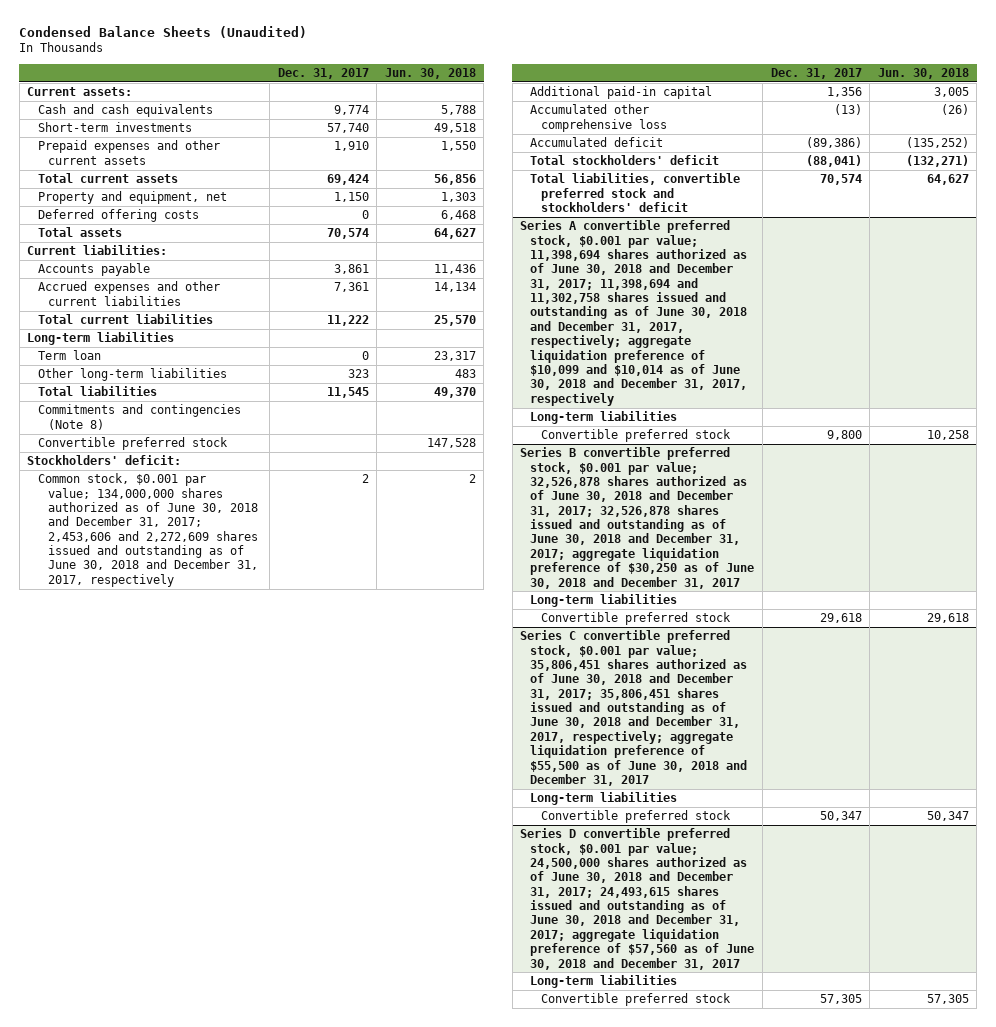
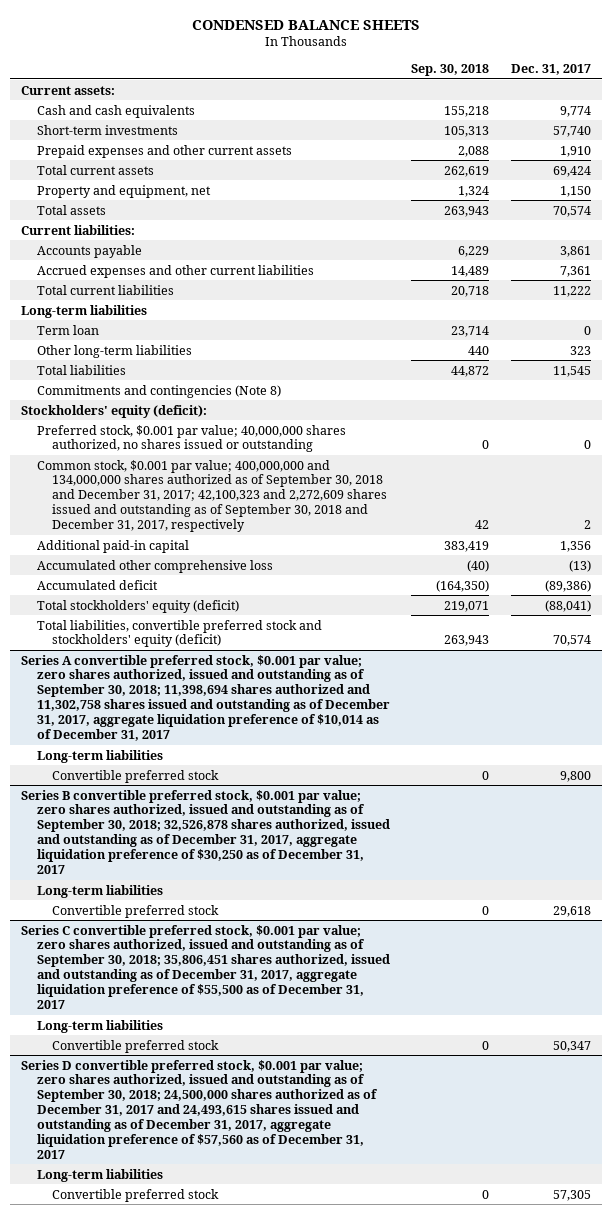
- Condensed Balance Sheets (Unaudited)
+ CONDENSED BALANCE SHEETS
- | Dec. 31, 2017 | Jun. 30, 2018
+ | Sep. 30, 2018 | Dec. 31, 2017
- Deferred offering costs | 0 | 6,468
- Convertible preferred stock | | 147,528
- Stockholders' deficit:
- Common stock, $0.001 par value; 134,000,000 shares authorized as of June 30, 2018 and December 31, 2017; 2,453,606 and 2,272,609 shares issued and outstanding as of June 30, 2018 and December 31, 2017, respectively | 2 | 2
+ Stockholders' equity (deficit):
+ Preferred stock, $0.001 par value; 40,000,000 shares authorized, no shares issued or outstanding | 0 | 0
+ Common stock, $0.001 par value; 400,000,000 and 134,000,000 shares authorized as of September 30, 2018 and December 31, 2017; 42,100,323 and 2,272,609 shares issued and outstanding as of September 30, 2018 and December 31, 2017, respectively | 42 | 2
- Total stockholders' deficit | (88,041) | (132,271)
- Total liabilities, convertible preferred stock and stockholders' deficit | 70,574 | 64,627
- Series A convertible preferred stock, $0.001 par value; 11,398,694 shares authorized as of June 30, 2018 and December 31, 2017; 11,398,694 and 11,302,758 shares issued and outstanding as of June 30, 2018 and December 31, 2017, respectively; aggregate liquidation preference of $10,099 and $10,014 as of June 30, 2018 and December 31, 2017, respectively
+ Total stockholders' equity (deficit) | 219,071 | (88,041)
+ Total liabilities, convertible preferred stock and stockholders' equity (deficit) | 263,943 | 70,574
+ Series A convertible preferred stock, $0.001 par value; zero shares authorized, issued and outstanding as of September 30, 2018; 11,398,694 shares authorized and 11,302,758 shares issued and outstanding as of December 31, 2017, aggregate liquidation preference of $10,014 as of December 31, 2017
- Series B convertible preferred stock, $0.001 par value; 32,526,878 shares authorized as of June 30, 2018 and December 31, 2017; 32,526,878 shares issued and outstanding as of June 30, 2018 and December 31, 2017; aggregate liquidation preference of $30,250 as of June 30, 2018 and December 31, 2017
+ Series B convertible preferred stock, $0.001 par value; zero shares authorized, issued and outstanding as of September 30, 2018; 32,526,878 shares authorized, issued and outstanding as of December 31, 2017, aggregate liquidation preference of $30,250 as of December 31, 2017
- Series C convertible preferred stock, $0.001 par value; 35,806,451 shares authorized as of June 30, 2018 and December 31, 2017; 35,806,451 shares issued and outstanding as of June 30, 2018 and December 31, 2017, respectively; aggregate liquidation preference of $55,500 as of June 30, 2018 and December 31, 2017
+ Series C convertible preferred stock, $0.001 par value; zero shares authorized, issued and outstanding as of September 30, 2018; 35,806,451 shares authorized, issued and outstanding as of December 31, 2017, aggregate liquidation preference of $55,500 as of December 31, 2017
- Series D convertible preferred stock, $0.001 par value; 24,500,000 shares authorized as of June 30, 2018 and December 31, 2017; 24,493,615 shares issued and outstanding as of June 30, 2018 and December 31, 2017; aggregate liquidation preference of $57,560 as of June 30, 2018 and December 31, 2017
+ Series D convertible preferred stock, $0.001 par value; zero shares authorized, issued and outstanding as of September 30, 2018; 24,500,000 shares authorized as of December 31, 2017 and 24,493,615 shares issued and outstanding as of December 31, 2017, aggregate liquidation preference of $57,560 as of December 31, 2017

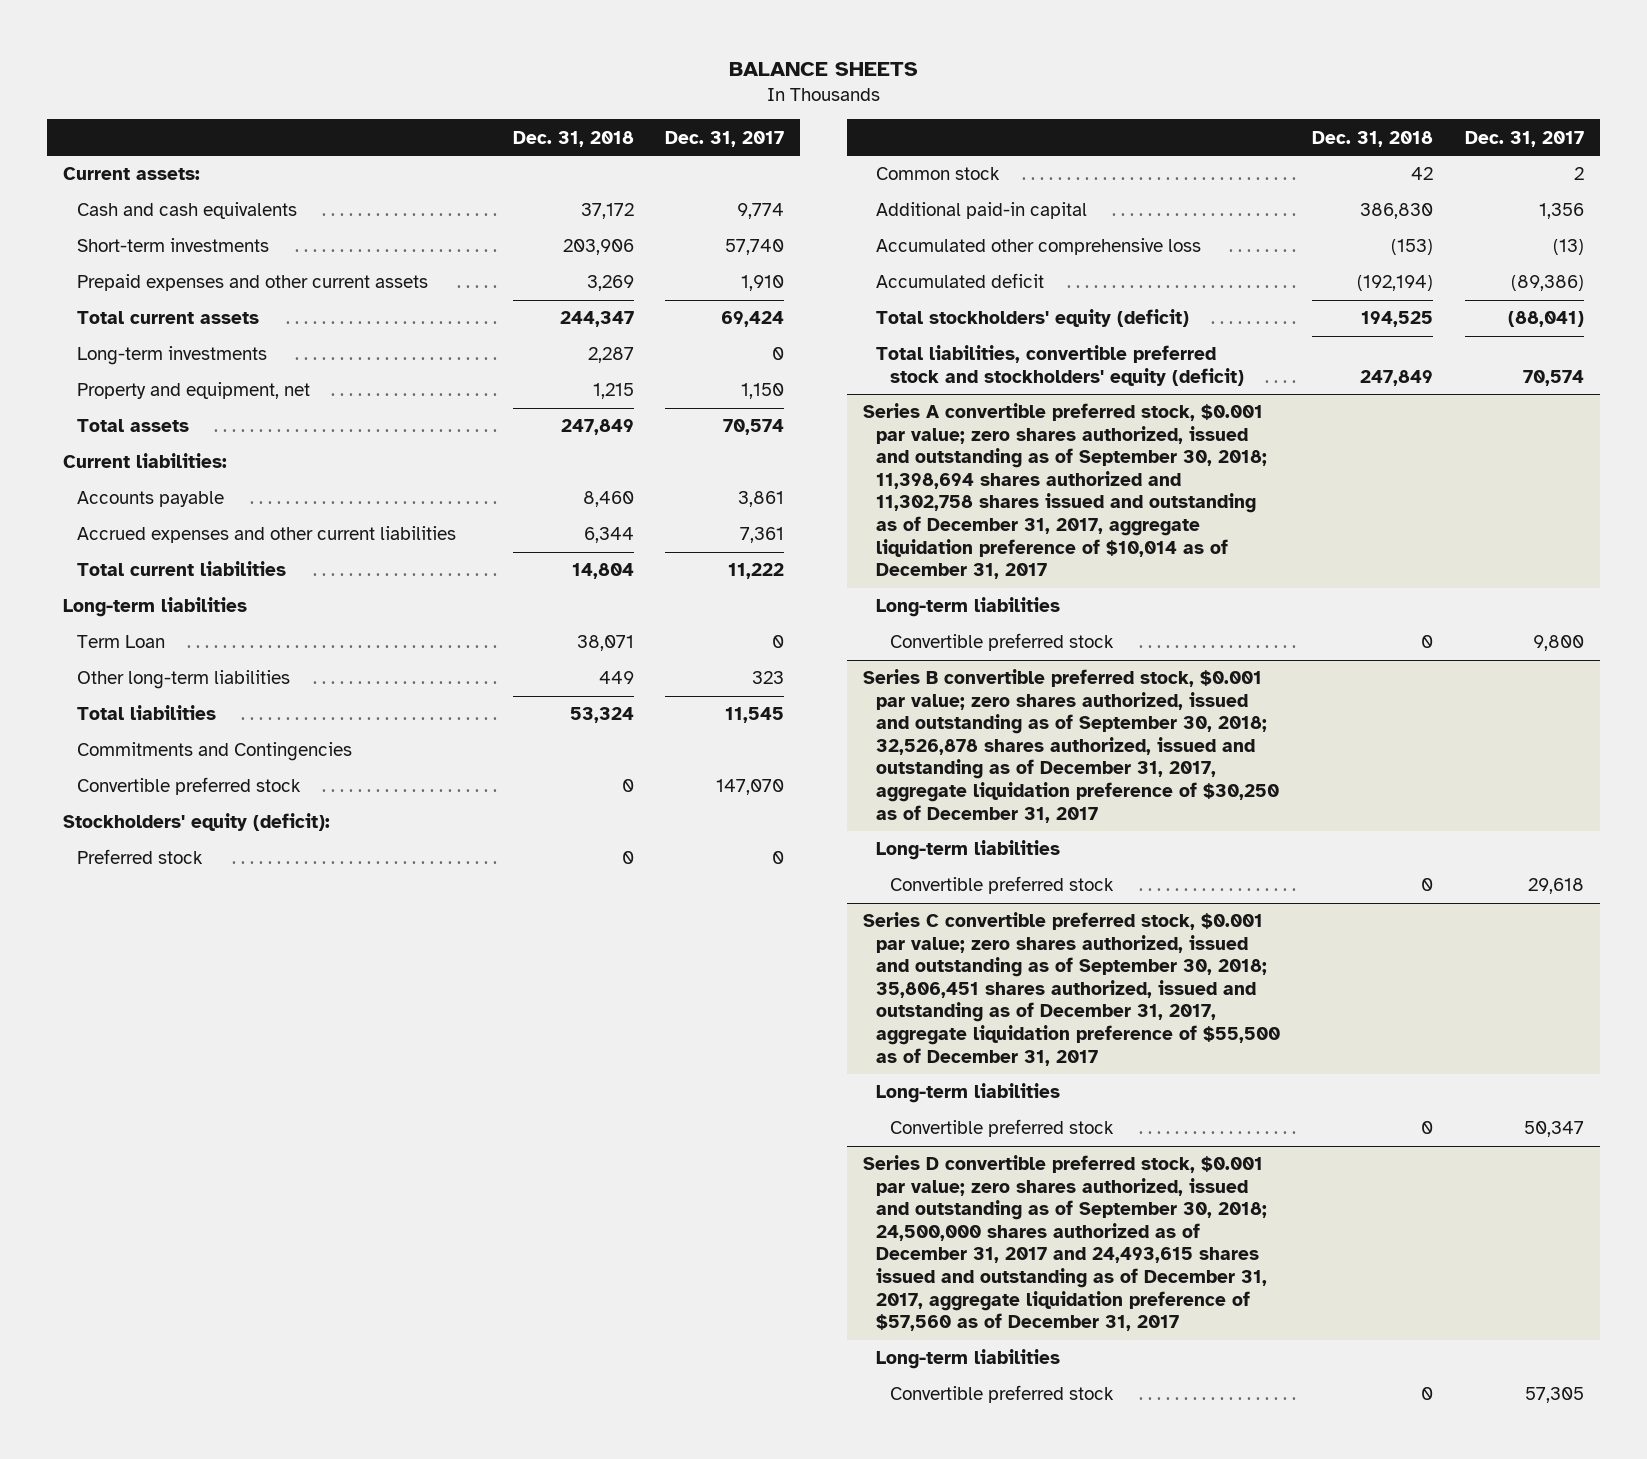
- CONDENSED BALANCE SHEETS
+ BALANCE SHEETS
- | Sep. 30, 2018 | Dec. 31, 2017
+ | Dec. 31, 2018 | Dec. 31, 2017
+ Long-term investments | 2,287 | 0
- Term loan | 23,714 | 0
+ Term Loan | 38,071 | 0
- Commitments and contingencies (Note 8)
+ Commitments and Contingencies
+ Convertible preferred stock | 0 | 147,070
- Preferred stock, $0.001 par value; 40,000,000 shares authorized, no shares issued or outstanding | 0 | 0
- Common stock, $0.001 par value; 400,000,000 and 134,000,000 shares authorized as of September 30, 2018 and December 31, 2017; 42,100,323 and 2,272,609 shares issued and outstanding as of September 30, 2018 and December 31, 2017, respectively | 42 | 2
+ Preferred stock | 0 | 0
+ Common stock | 42 | 2

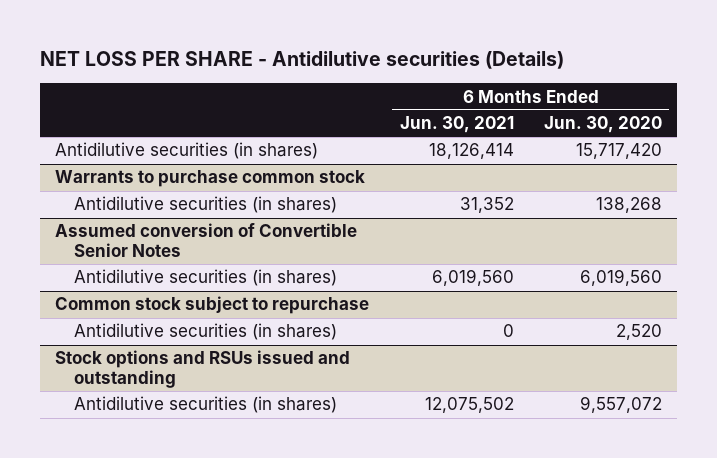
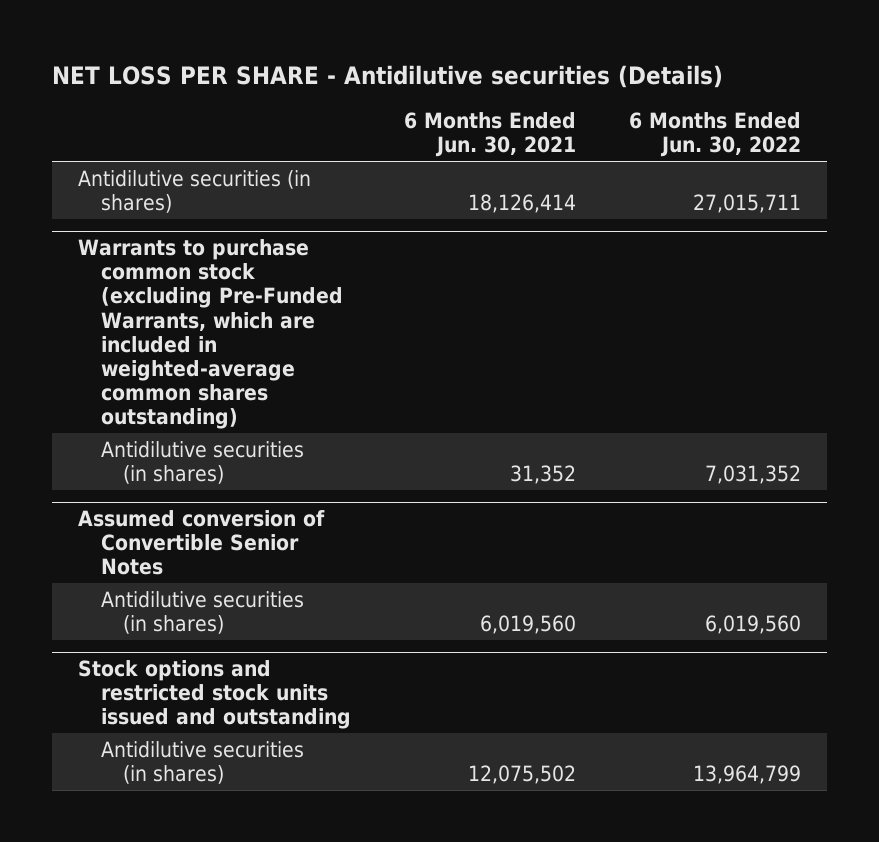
- | 6 Months Ended Jun. 30, 2021 | 6 Months Ended Jun. 30, 2020
+ | 6 Months Ended Jun. 30, 2021 | 6 Months Ended Jun. 30, 2022
- Warrants to purchase common stock
+ Warrants to purchase common stock (excluding Pre-Funded Warrants, which are included in weighted-average common shares outstanding)
- Common stock subject to repurchase
- Antidilutive securities (in shares) | 0 | 2,520
- Stock options and RSUs issued and outstanding
+ Stock options and restricted stock units issued and outstanding

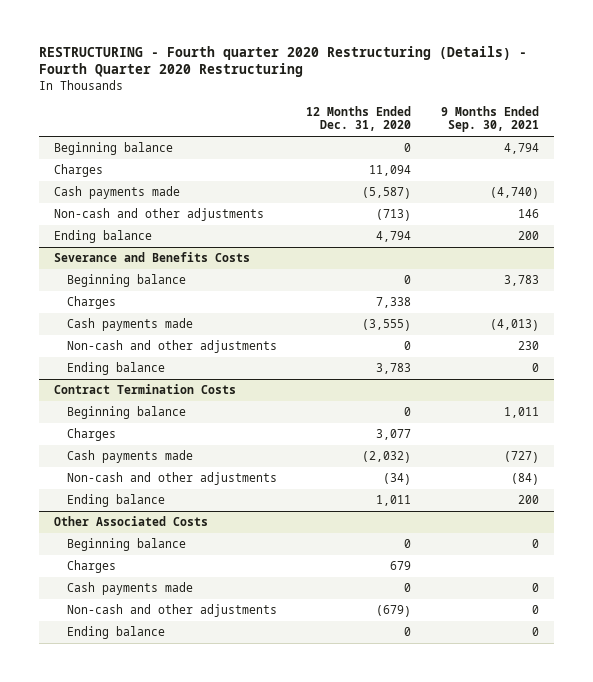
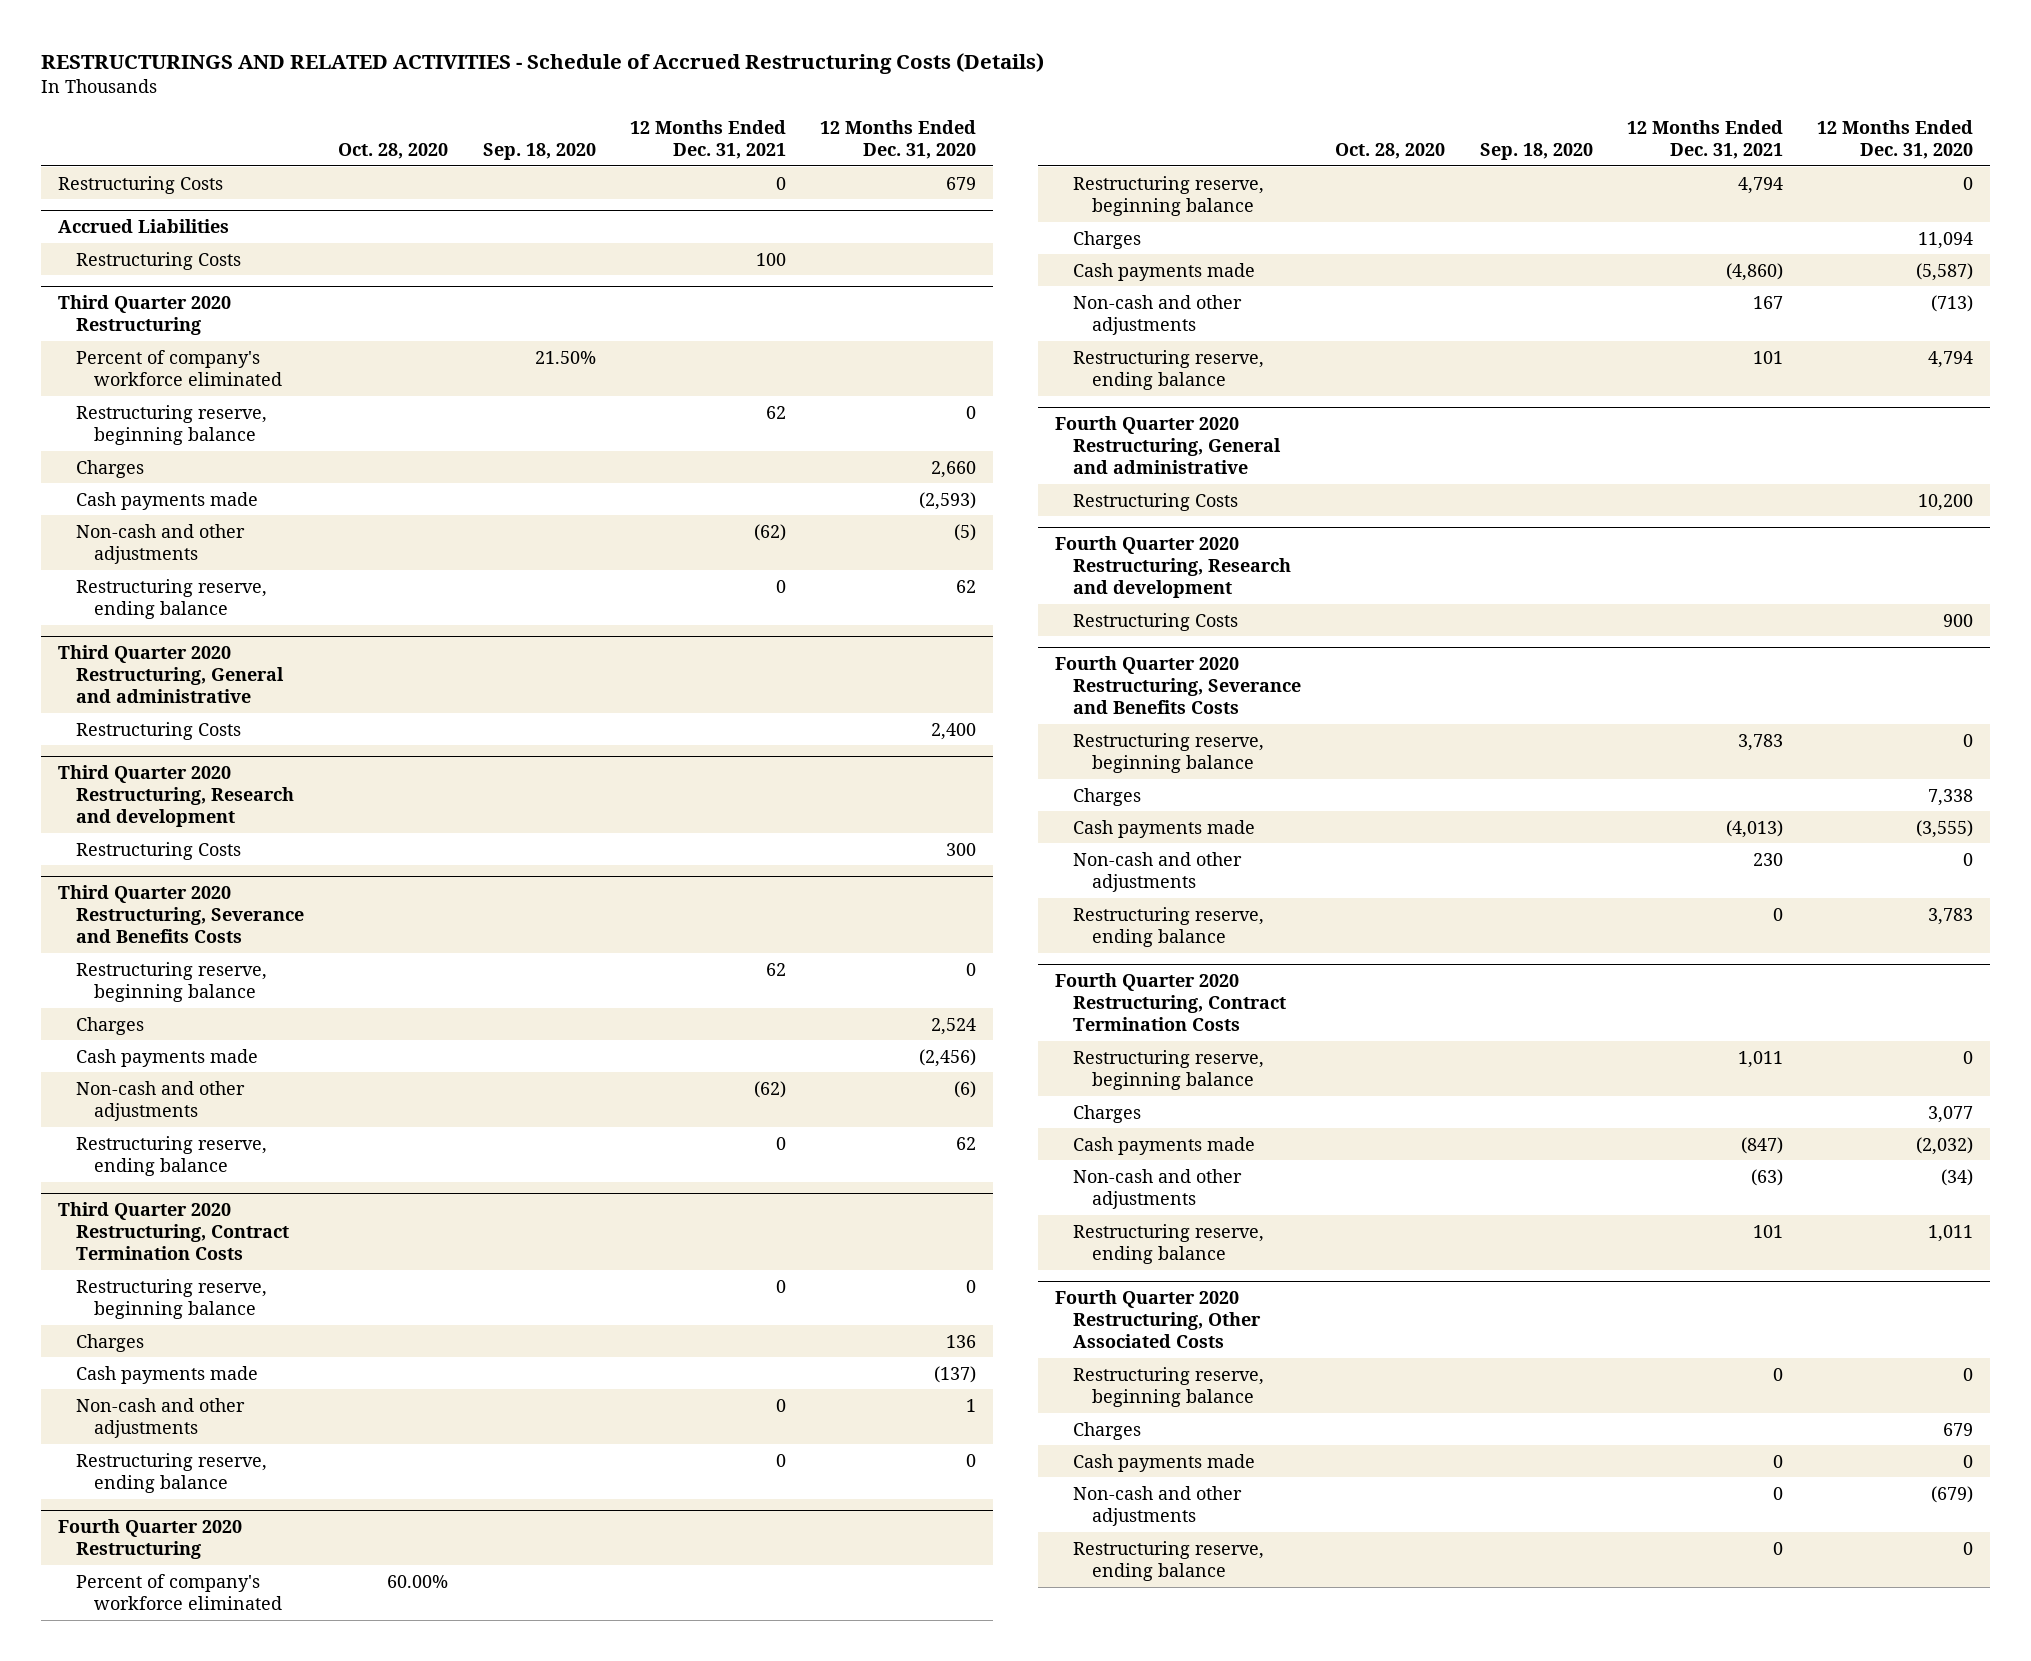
- RESTRUCTURING - Fourth quarter 2020 Restructuring (Details) - Fourth Quarter 2020 Restructuring
+ RESTRUCTURINGS AND RELATED ACTIVITIES - Schedule of Accrued Restructuring Costs (Details)
- | 12 Months Ended Dec. 31, 2020 | 9 Months Ended Sep. 30, 2021
+ | Oct. 28, 2020 | Sep. 18, 2020 | 12 Months Ended Dec. 31, 2021 | 12 Months Ended Dec. 31, 2020
- Beginning balance | 0 | 4,794
+ Restructuring Costs | | | 0 | 679
+ Accrued Liabilities
+ Restructuring Costs | | | 100 |
+ Third Quarter 2020 Restructuring
+ Percent of company's workforce eliminated | | 21.50% | |
+ Restructuring reserve, beginning balance | | | 62 | 0
+ Charges | | | | 2,660
+ Cash payments made | | | | (2,593)
+ Non-cash and other adjustments | | | (62) | (5)
+ Restructuring reserve, ending balance | | | 0 | 62
+ Third Quarter 2020 Restructuring, General and administrative
+ Restructuring Costs | | | | 2,400
+ Third Quarter 2020 Restructuring, Research and development
+ Restructuring Costs | | | | 300
+ Third Quarter 2020 Restructuring, Severance and Benefits Costs
+ Restructuring reserve, beginning balance | | | 62 | 0
+ Charges | | | | 2,524
+ Cash payments made | | | | (2,456)
+ Non-cash and other adjustments | | | (62) | (6)
+ Restructuring reserve, ending balance | | | 0 | 62
+ Third Quarter 2020 Restructuring, Contract Termination Costs
+ Restructuring reserve, beginning balance | | | 0 | 0
+ Charges | | | | 136
+ Cash payments made | | | | (137)
+ Non-cash and other adjustments | | | 0 | 1
+ Restructuring reserve, ending balance | | | 0 | 0
+ Fourth Quarter 2020 Restructuring
+ Percent of company's workforce eliminated | 60.00% | | |
+ Restructuring reserve, beginning balance | | | 4,794 | 0
- Ending balance | 4,794 | 200
- Severance and Benefits Costs
- Beginning balance | 0 | 3,783
+ Restructuring reserve, ending balance | | | 101 | 4,794
+ Fourth Quarter 2020 Restructuring, General and administrative
+ Restructuring Costs | | | | 10,200
+ Fourth Quarter 2020 Restructuring, Research and development
+ Restructuring Costs | | | | 900
+ Fourth Quarter 2020 Restructuring, Severance and Benefits Costs
+ Restructuring reserve, beginning balance | | | 3,783 | 0
- Ending balance | 3,783 | 0
- Contract Termination Costs
- Beginning balance | 0 | 1,011
+ Restructuring reserve, ending balance | | | 0 | 3,783
+ Fourth Quarter 2020 Restructuring, Contract Termination Costs
+ Restructuring reserve, beginning balance | | | 1,011 | 0
- Ending balance | 1,011 | 200
- Other Associated Costs
- Beginning balance | 0 | 0
+ Restructuring reserve, ending balance | | | 101 | 1,011
+ Fourth Quarter 2020 Restructuring, Other Associated Costs
+ Restructuring reserve, beginning balance | | | 0 | 0
- Ending balance | 0 | 0
+ Restructuring reserve, ending balance | | | 0 | 0

